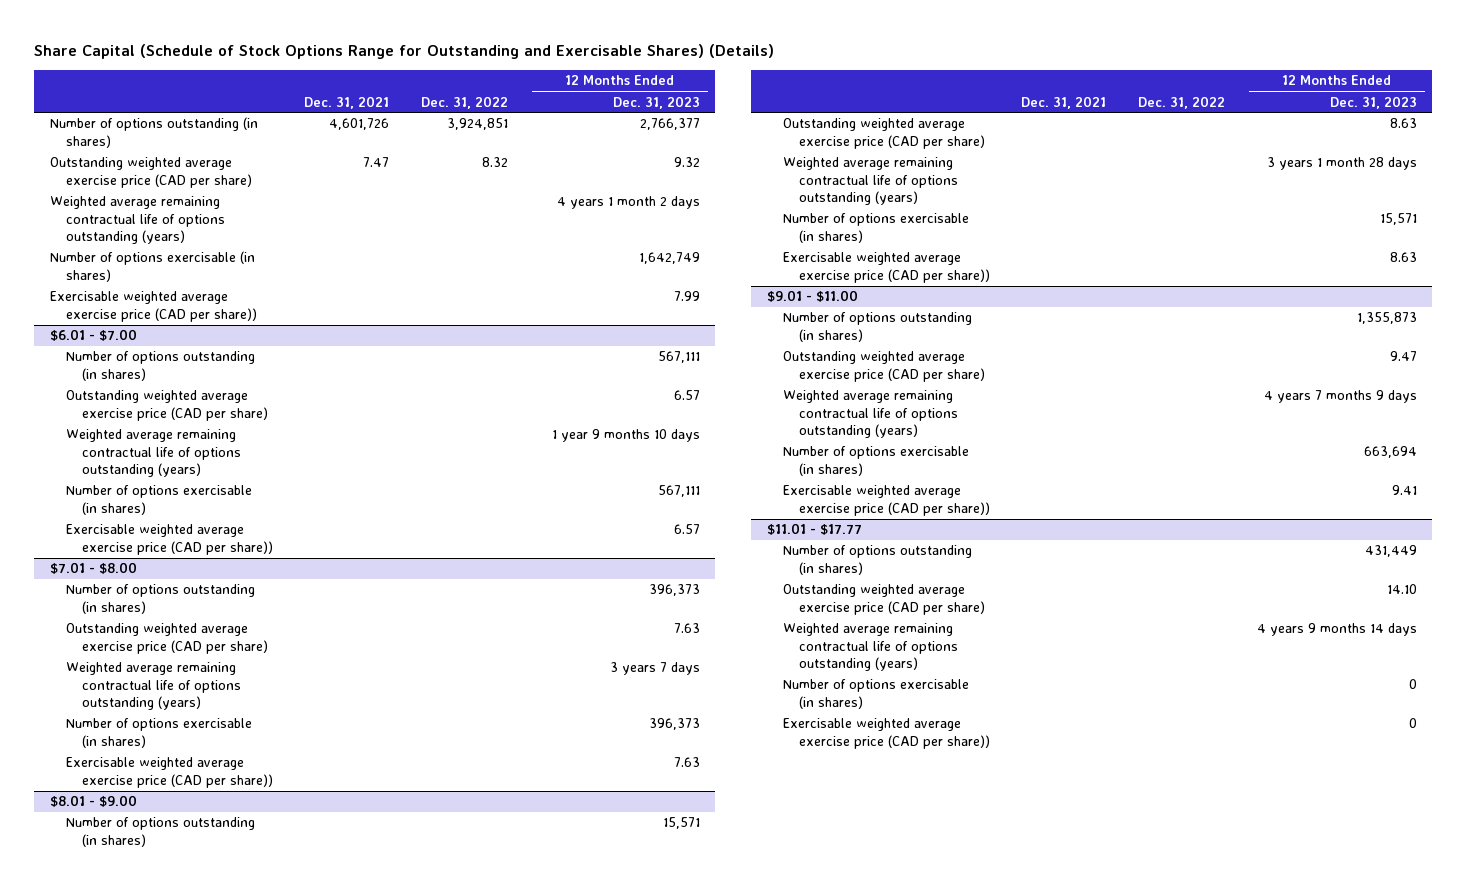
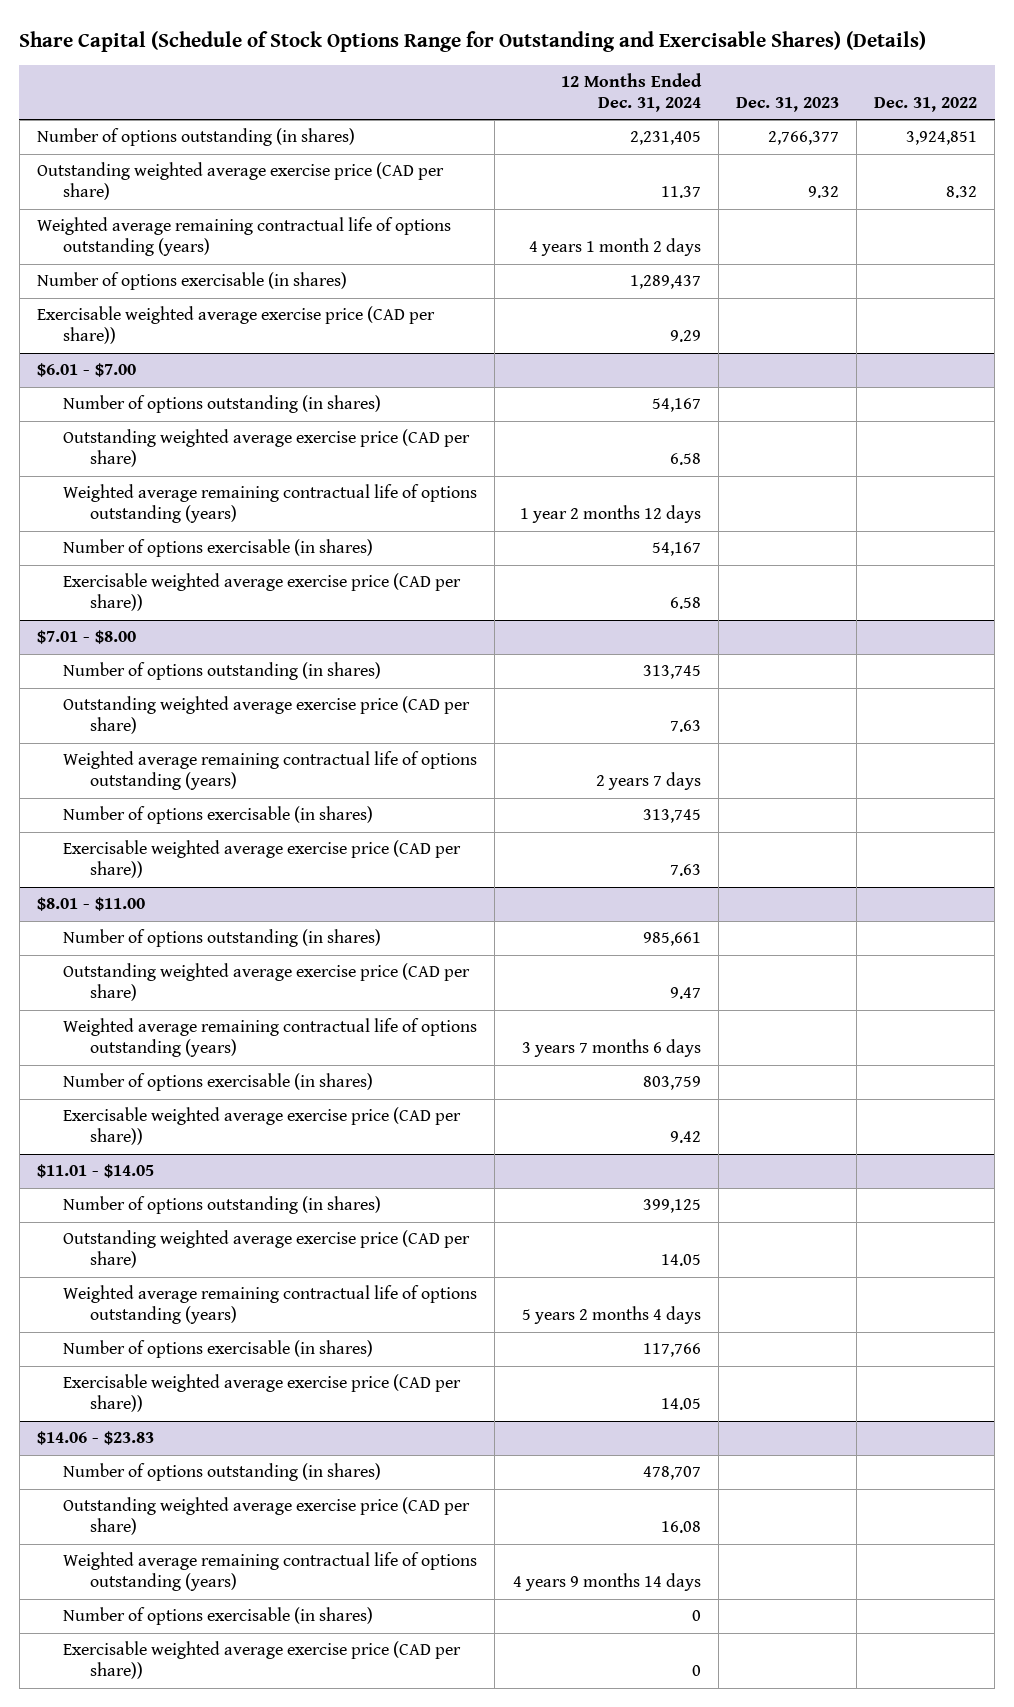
- | Dec. 31, 2021 | Dec. 31, 2022 | 12 Months Ended Dec. 31, 2023
+ | 12 Months Ended Dec. 31, 2024 | Dec. 31, 2023 | Dec. 31, 2022
- $8.01 - $9.00
+ $8.01 - $11.00
- $9.01 - $11.00
+ $11.01 - $14.05
- $11.01 - $17.77
+ $14.06 - $23.83

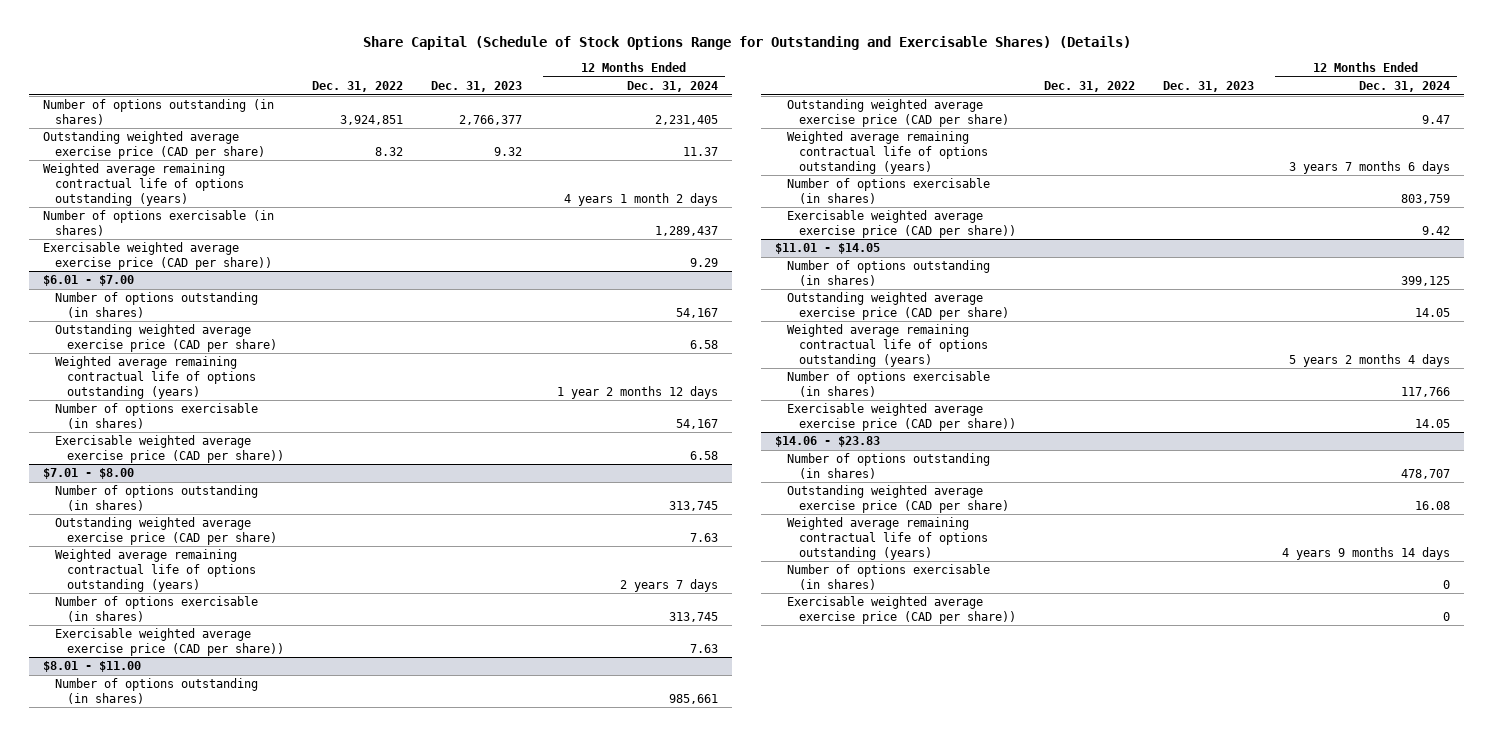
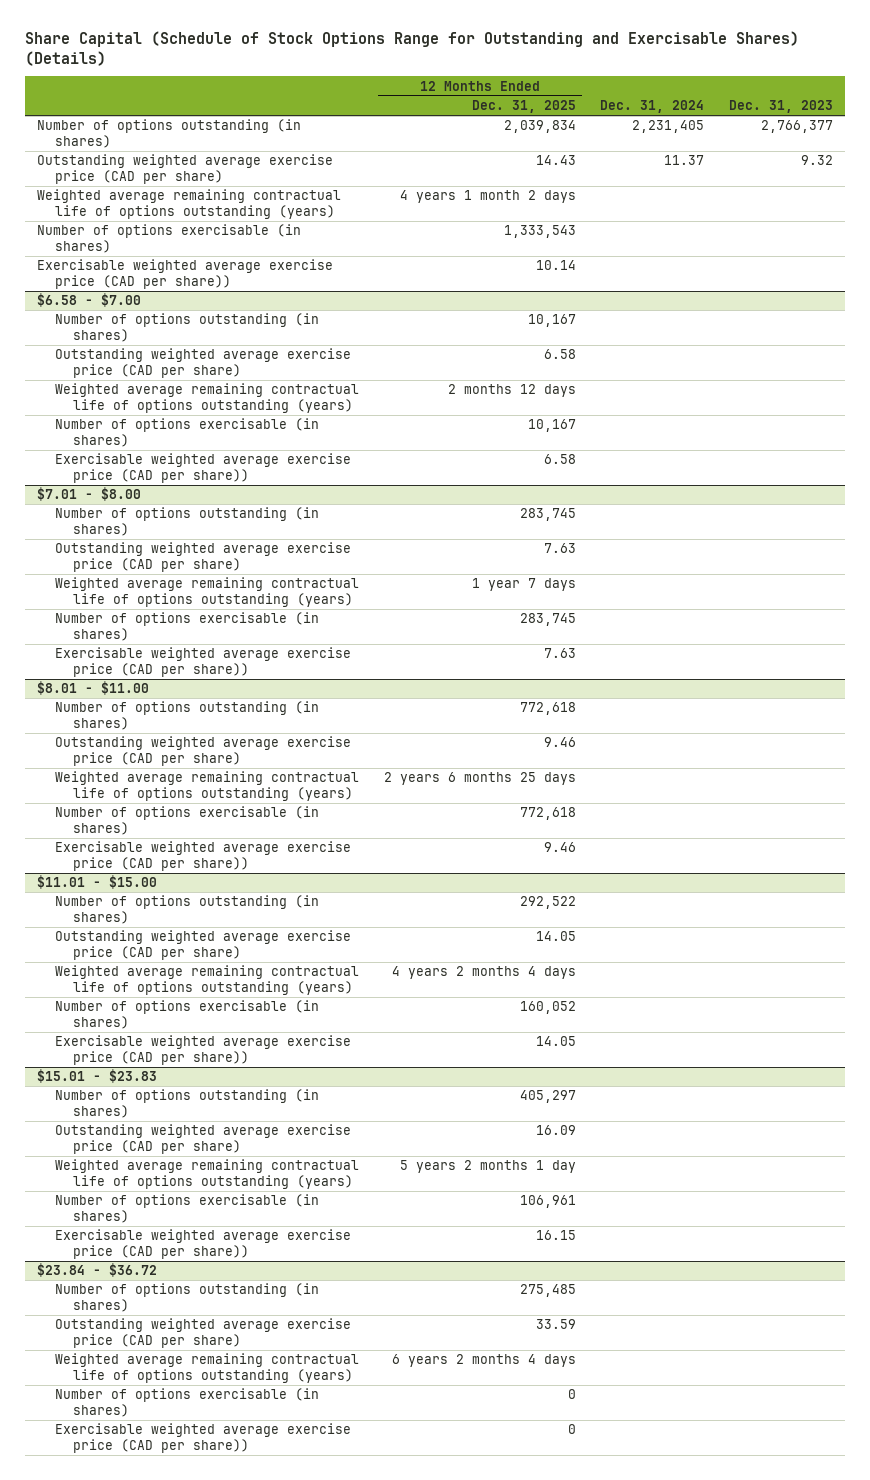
- | Dec. 31, 2022 | Dec. 31, 2023 | 12 Months Ended Dec. 31, 2024
+ | 12 Months Ended Dec. 31, 2025 | Dec. 31, 2024 | Dec. 31, 2023
- $6.01 - $7.00
+ $6.58 - $7.00
- $11.01 - $14.05
+ $11.01 - $15.00
- $14.06 - $23.83
+ $15.01 - $23.83
+ $23.84 - $36.72
+ Number of options outstanding (in shares) | 275,485 | |
+ Outstanding weighted average exercise price (CAD per share) | 33.59 | |
+ Weighted average remaining contractual life of options outstanding (years) | 6 years 2 months 4 days | |
+ Number of options exercisable (in shares) | 0 | |
+ Exercisable weighted average exercise price (CAD per share)) | 0 | |

